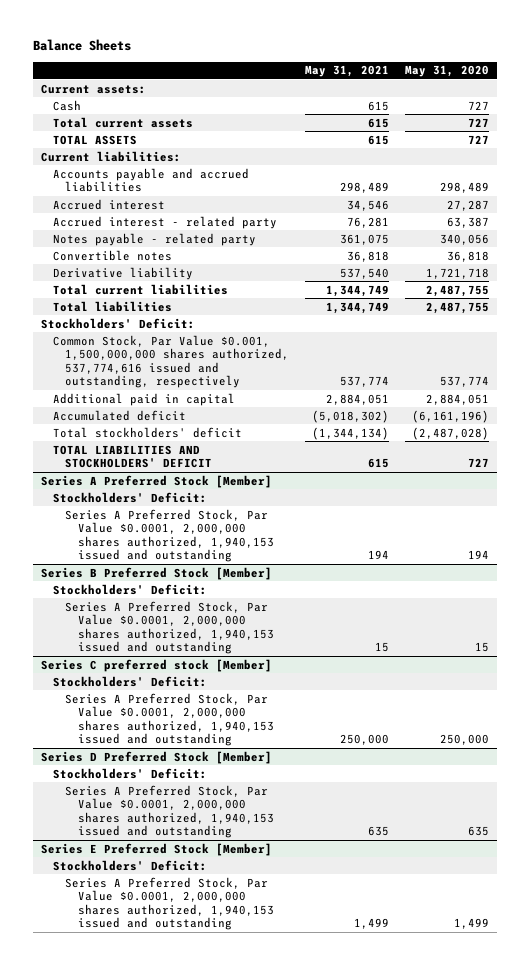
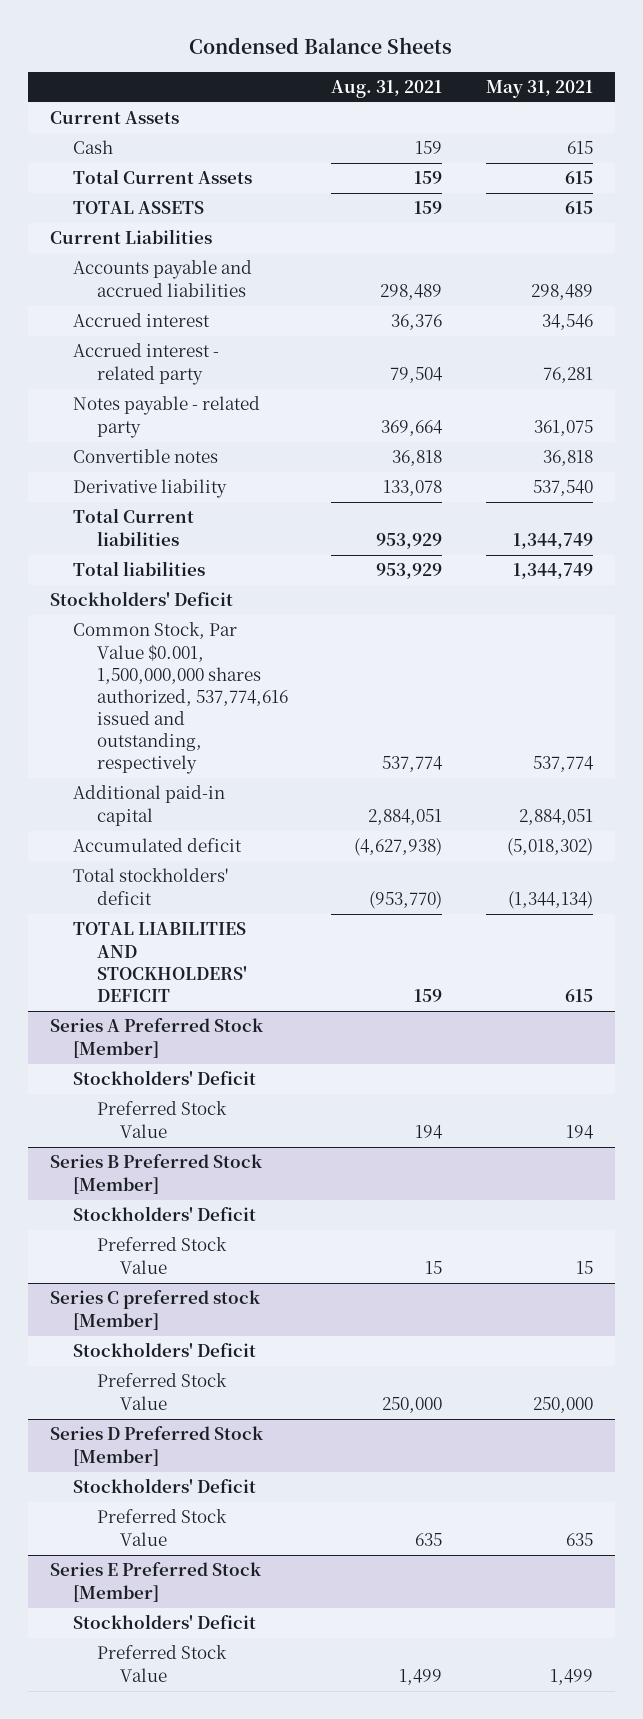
- Balance Sheets
+ Condensed Balance Sheets
- | May 31, 2021 | May 31, 2020
+ | Aug. 31, 2021 | May 31, 2021
- Current assets:
+ Current Assets
- Total current assets | 615 | 727
+ Total Current Assets | 159 | 615
- Current liabilities:
+ Current Liabilities
- Total current liabilities | 1,344,749 | 2,487,755
+ Total Current liabilities | 953,929 | 1,344,749
- Stockholders' Deficit:
+ Stockholders' Deficit
- Additional paid in capital | 2,884,051 | 2,884,051
+ Additional paid-in capital | 2,884,051 | 2,884,051
@ Series A Preferred Stock [Member]
- Stockholders' Deficit:
- Series A Preferred Stock, Par Value $0.0001, 2,000,000 shares authorized, 1,940,153 issued and outstanding | 194 | 194
+ Stockholders' Deficit
+ Preferred Stock Value | 194 | 194
@ Series B Preferred Stock [Member]
- Stockholders' Deficit:
- Series A Preferred Stock, Par Value $0.0001, 2,000,000 shares authorized, 1,940,153 issued and outstanding | 15 | 15
+ Stockholders' Deficit
+ Preferred Stock Value | 15 | 15
@ Series C preferred stock [Member]
- Stockholders' Deficit:
- Series A Preferred Stock, Par Value $0.0001, 2,000,000 shares authorized, 1,940,153 issued and outstanding | 250,000 | 250,000
+ Stockholders' Deficit
+ Preferred Stock Value | 250,000 | 250,000
@ Series D Preferred Stock [Member]
- Stockholders' Deficit:
- Series A Preferred Stock, Par Value $0.0001, 2,000,000 shares authorized, 1,940,153 issued and outstanding | 635 | 635
+ Stockholders' Deficit
+ Preferred Stock Value | 635 | 635
@ Series E Preferred Stock [Member]
- Stockholders' Deficit:
- Series A Preferred Stock, Par Value $0.0001, 2,000,000 shares authorized, 1,940,153 issued and outstanding | 1,499 | 1,499
+ Stockholders' Deficit
+ Preferred Stock Value | 1,499 | 1,499

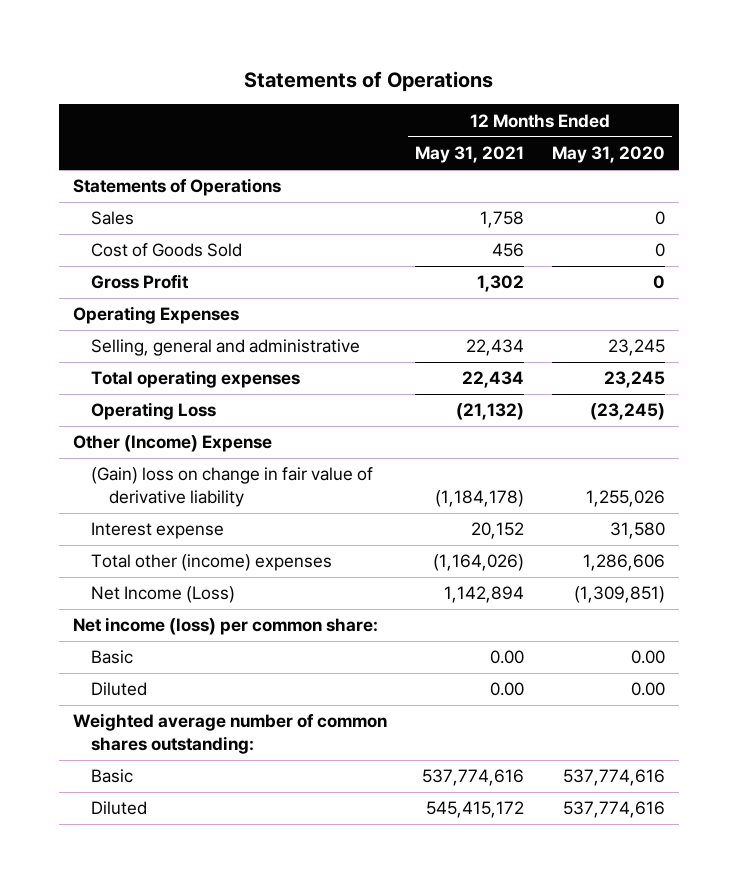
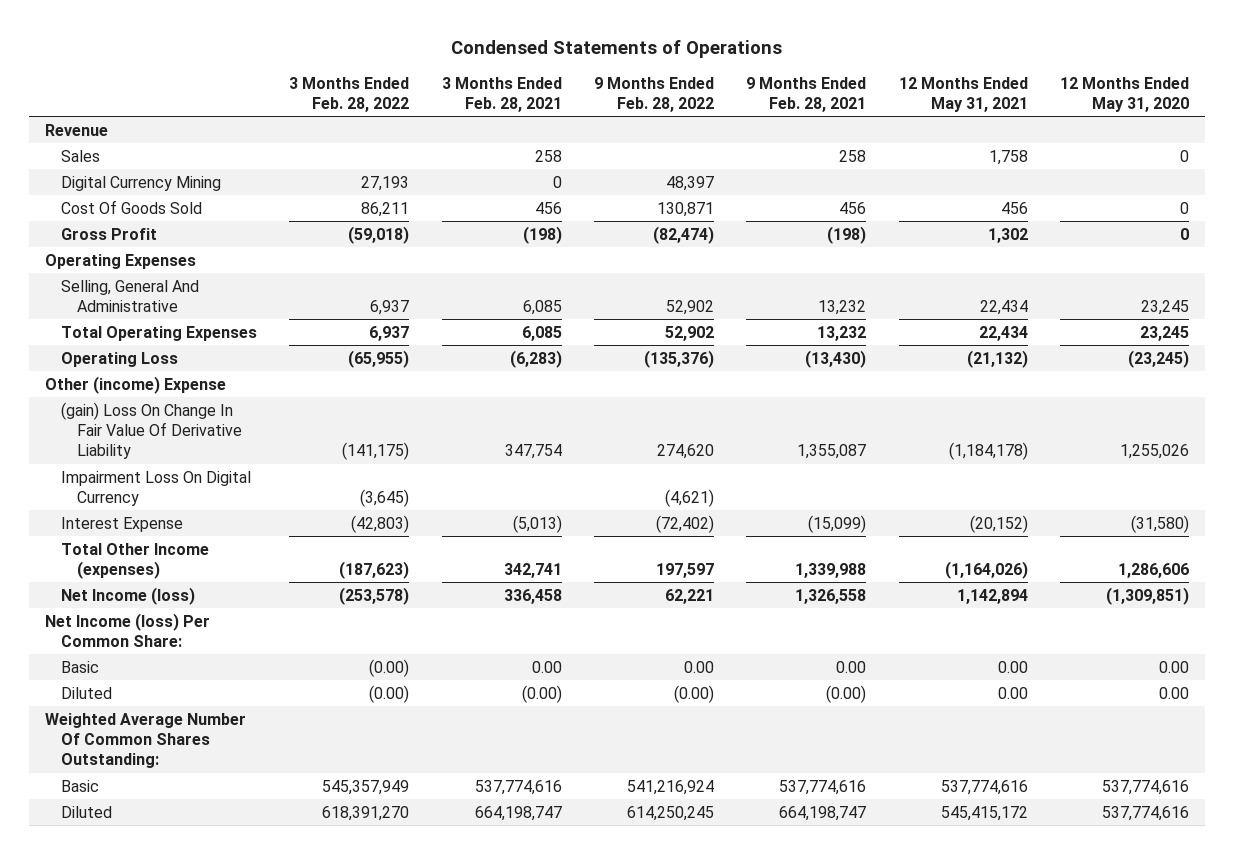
- Statements of Operations
+ Condensed Statements of Operations
- | 12 Months Ended May 31, 2021 | 12 Months Ended May 31, 2020
+ | 3 Months Ended Feb. 28, 2022 | 3 Months Ended Feb. 28, 2021 | 9 Months Ended Feb. 28, 2022 | 9 Months Ended Feb. 28, 2021 | 12 Months Ended May 31, 2021 | 12 Months Ended May 31, 2020
- Statements of Operations
+ Revenue
- Cost of Goods Sold | 456 | 0
+ Digital Currency Mining | 27,193 | 0 | 48,397 | | |
+ Cost Of Goods Sold | 86,211 | 456 | 130,871 | 456 | 456 | 0
- Selling, general and administrative | 22,434 | 23,245
- Total operating expenses | 22,434 | 23,245
+ Selling, General And Administrative | 6,937 | 6,085 | 52,902 | 13,232 | 22,434 | 23,245
+ Total Operating Expenses | 6,937 | 6,085 | 52,902 | 13,232 | 22,434 | 23,245
- Other (Income) Expense
- (Gain) loss on change in fair value of derivative liability | (1,184,178) | 1,255,026
- Interest expense | 20,152 | 31,580
- Total other (income) expenses | (1,164,026) | 1,286,606
- Net Income (Loss) | 1,142,894 | (1,309,851)
- Net income (loss) per common share:
+ Other (income) Expense
+ (gain) Loss On Change In Fair Value Of Derivative Liability | (141,175) | 347,754 | 274,620 | 1,355,087 | (1,184,178) | 1,255,026
+ Impairment Loss On Digital Currency | (3,645) | | (4,621) | | |
+ Interest Expense | (42,803) | (5,013) | (72,402) | (15,099) | (20,152) | (31,580)
+ Total Other Income (expenses) | (187,623) | 342,741 | 197,597 | 1,339,988 | (1,164,026) | 1,286,606
+ Net Income (loss) | (253,578) | 336,458 | 62,221 | 1,326,558 | 1,142,894 | (1,309,851)
+ Net Income (loss) Per Common Share:
- Weighted average number of common shares outstanding:
+ Weighted Average Number Of Common Shares Outstanding:

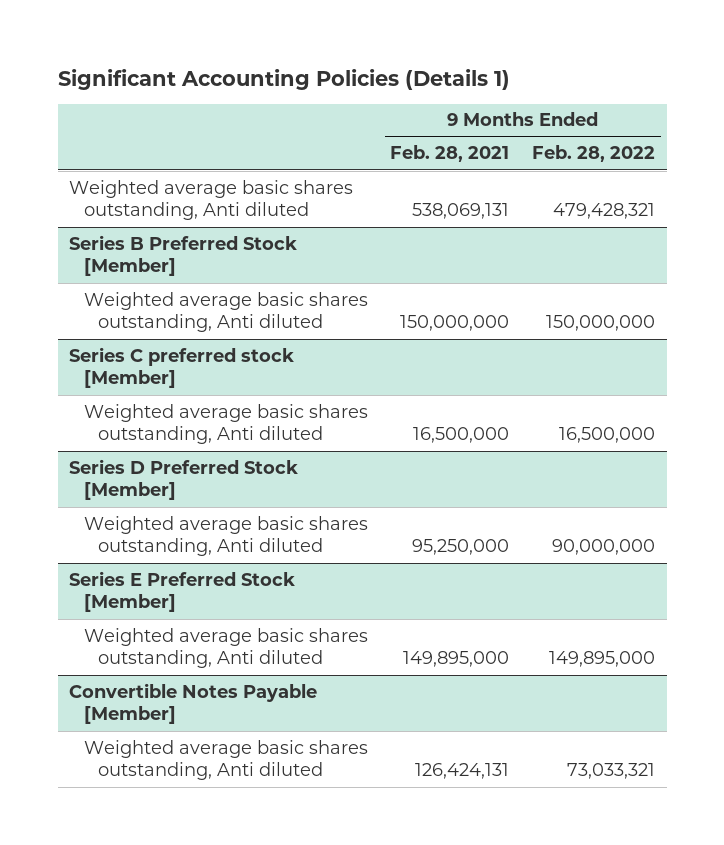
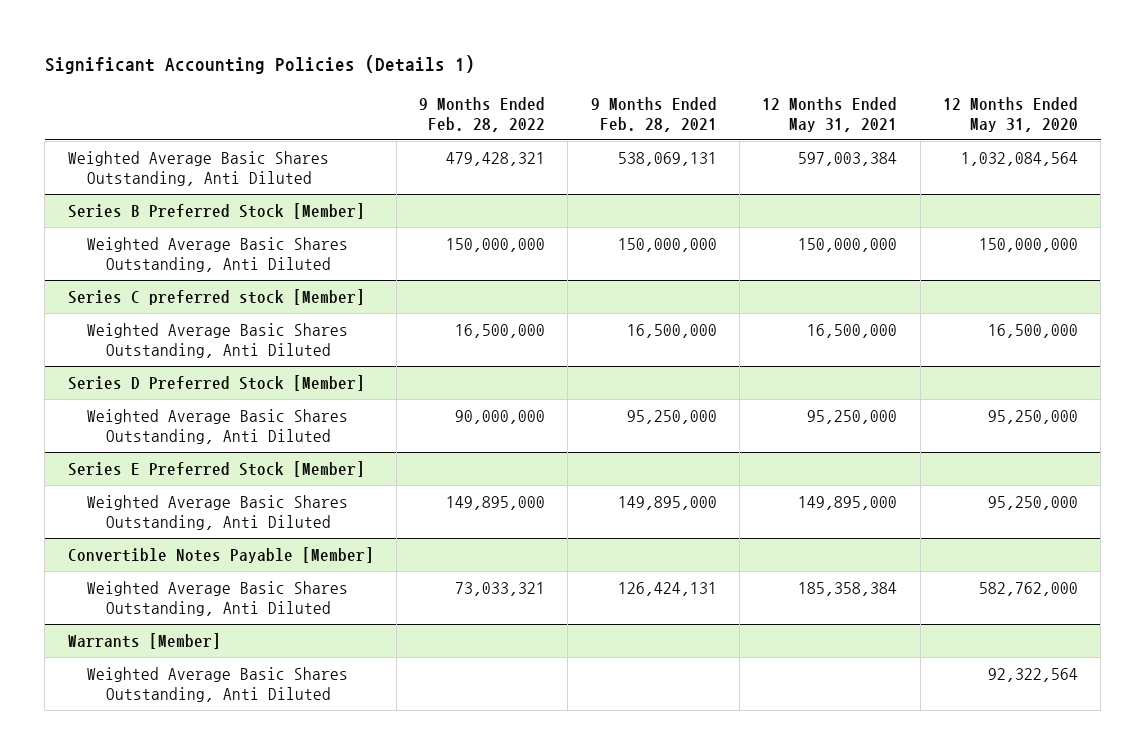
- | 9 Months Ended Feb. 28, 2021 | 9 Months Ended Feb. 28, 2022
+ | 9 Months Ended Feb. 28, 2022 | 9 Months Ended Feb. 28, 2021 | 12 Months Ended May 31, 2021 | 12 Months Ended May 31, 2020
- Weighted average basic shares outstanding, Anti diluted | 538,069,131 | 479,428,321
+ Weighted Average Basic Shares Outstanding, Anti Diluted | 479,428,321 | 538,069,131 | 597,003,384 | 1,032,084,564
@ Series B Preferred Stock [Member]
- Weighted average basic shares outstanding, Anti diluted | 150,000,000 | 150,000,000
+ Weighted Average Basic Shares Outstanding, Anti Diluted | 150,000,000 | 150,000,000 | 150,000,000 | 150,000,000
@ Series C preferred stock [Member]
- Weighted average basic shares outstanding, Anti diluted | 16,500,000 | 16,500,000
+ Weighted Average Basic Shares Outstanding, Anti Diluted | 16,500,000 | 16,500,000 | 16,500,000 | 16,500,000
@ Series D Preferred Stock [Member]
- Weighted average basic shares outstanding, Anti diluted | 95,250,000 | 90,000,000
+ Weighted Average Basic Shares Outstanding, Anti Diluted | 90,000,000 | 95,250,000 | 95,250,000 | 95,250,000
@ Series E Preferred Stock [Member]
- Weighted average basic shares outstanding, Anti diluted | 149,895,000 | 149,895,000
+ Weighted Average Basic Shares Outstanding, Anti Diluted | 149,895,000 | 149,895,000 | 149,895,000 | 95,250,000
@ Convertible Notes Payable [Member]
- Weighted average basic shares outstanding, Anti diluted | 126,424,131 | 73,033,321
+ Weighted Average Basic Shares Outstanding, Anti Diluted | 73,033,321 | 126,424,131 | 185,358,384 | 582,762,000
+ Warrants [Member]
+ Weighted Average Basic Shares Outstanding, Anti Diluted | | | | 92,322,564

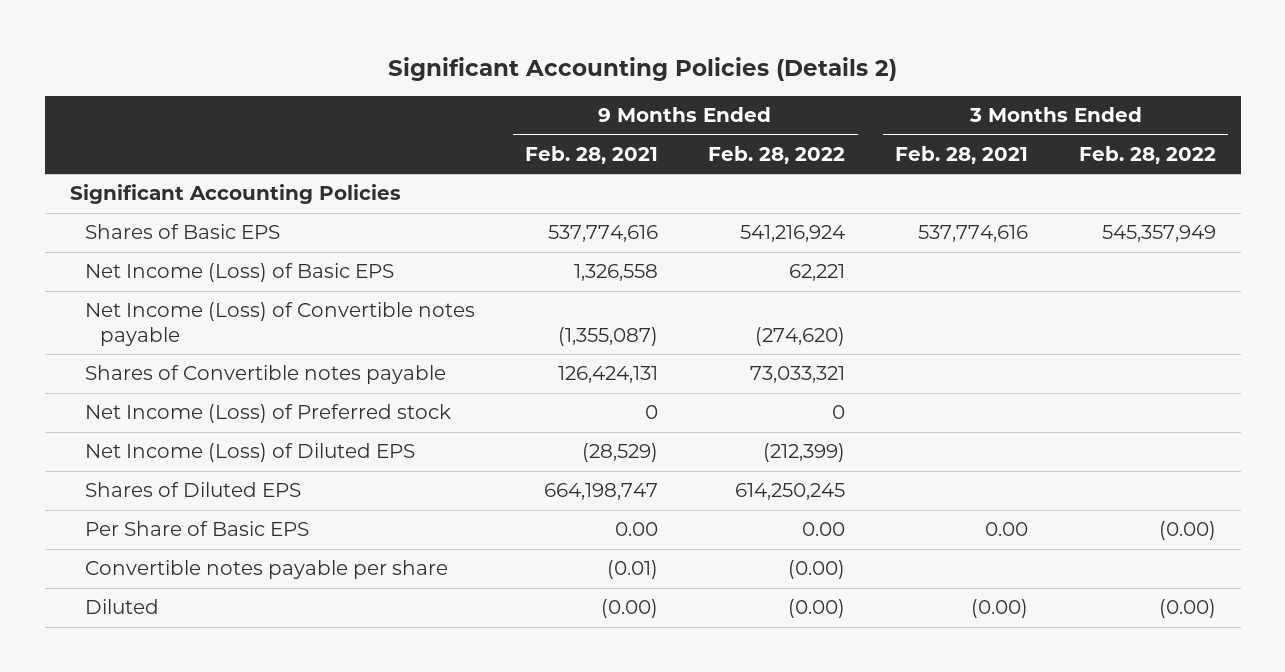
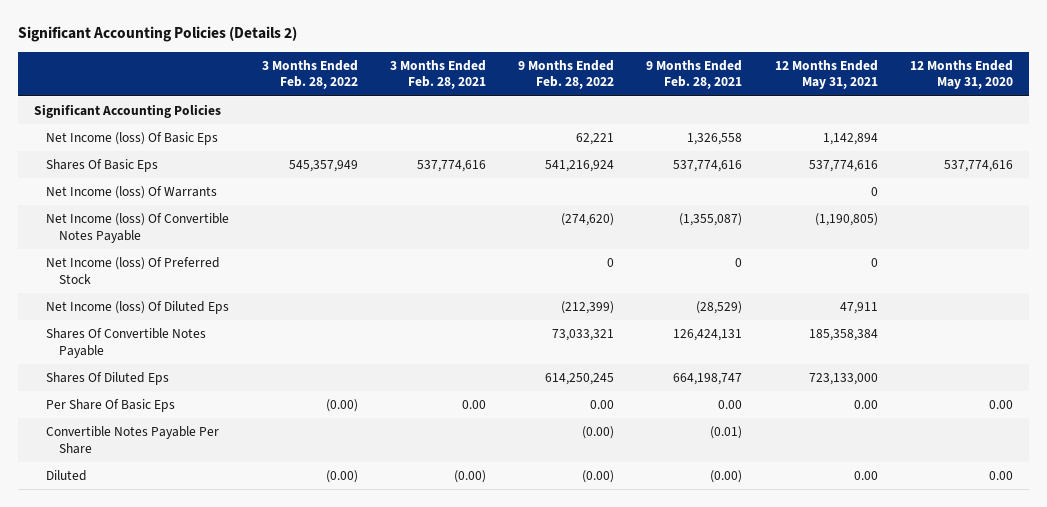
- | 9 Months Ended Feb. 28, 2021 | 9 Months Ended Feb. 28, 2022 | 3 Months Ended Feb. 28, 2021 | 3 Months Ended Feb. 28, 2022
+ | 3 Months Ended Feb. 28, 2022 | 3 Months Ended Feb. 28, 2021 | 9 Months Ended Feb. 28, 2022 | 9 Months Ended Feb. 28, 2021 | 12 Months Ended May 31, 2021 | 12 Months Ended May 31, 2020
- Shares of Basic EPS | 537,774,616 | 541,216,924 | 537,774,616 | 545,357,949
- Net Income (Loss) of Basic EPS | 1,326,558 | 62,221 | |
- Net Income (Loss) of Convertible notes payable | (1,355,087) | (274,620) | |
- Shares of Convertible notes payable | 126,424,131 | 73,033,321 | |
- Net Income (Loss) of Preferred stock | 0 | 0 | |
- Net Income (Loss) of Diluted EPS | (28,529) | (212,399) | |
- Shares of Diluted EPS | 664,198,747 | 614,250,245 | |
- Per Share of Basic EPS | 0.00 | 0.00 | 0.00 | (0.00)
- Convertible notes payable per share | (0.01) | (0.00) | |
+ Net Income (loss) Of Basic Eps | | | 62,221 | 1,326,558 | 1,142,894 |
+ Shares Of Basic Eps | 545,357,949 | 537,774,616 | 541,216,924 | 537,774,616 | 537,774,616 | 537,774,616
+ Net Income (loss) Of Warrants | | | | | 0 |
+ Net Income (loss) Of Convertible Notes Payable | | | (274,620) | (1,355,087) | (1,190,805) |
+ Net Income (loss) Of Preferred Stock | | | 0 | 0 | 0 |
+ Net Income (loss) Of Diluted Eps | | | (212,399) | (28,529) | 47,911 |
+ Shares Of Convertible Notes Payable | | | 73,033,321 | 126,424,131 | 185,358,384 |
+ Shares Of Diluted Eps | | | 614,250,245 | 664,198,747 | 723,133,000 |
+ Per Share Of Basic Eps | (0.00) | 0.00 | 0.00 | 0.00 | 0.00 | 0.00
+ Convertible Notes Payable Per Share | | | (0.00) | (0.01) | |

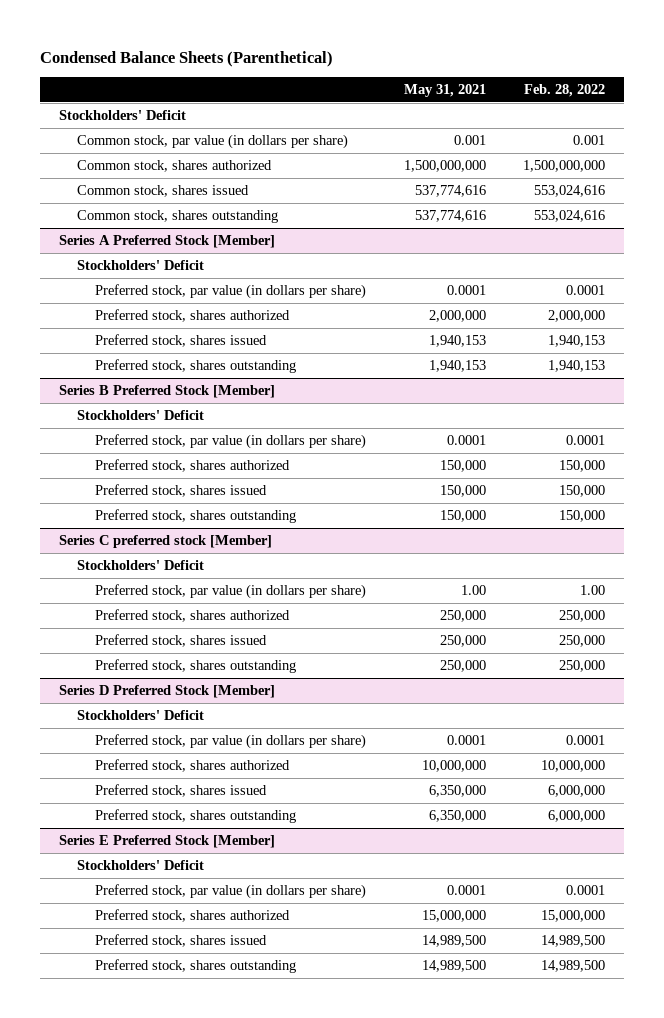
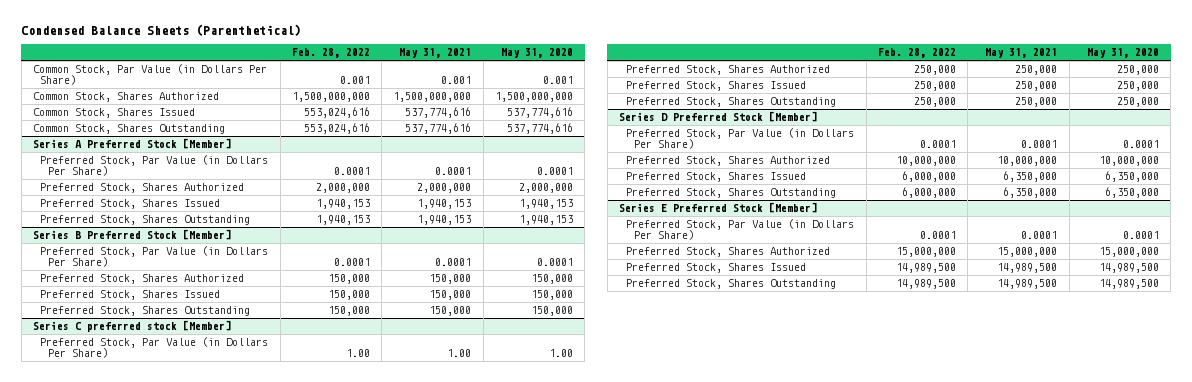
- | May 31, 2021 | Feb. 28, 2022
+ | Feb. 28, 2022 | May 31, 2021 | May 31, 2020
- Stockholders' Deficit
- Common stock, par value (in dollars per share) | 0.001 | 0.001
- Common stock, shares authorized | 1,500,000,000 | 1,500,000,000
- Common stock, shares issued | 537,774,616 | 553,024,616
- Common stock, shares outstanding | 537,774,616 | 553,024,616
+ Common Stock, Par Value (in Dollars Per Share) | 0.001 | 0.001 | 0.001
+ Common Stock, Shares Authorized | 1,500,000,000 | 1,500,000,000 | 1,500,000,000
+ Common Stock, Shares Issued | 553,024,616 | 537,774,616 | 537,774,616
+ Common Stock, Shares Outstanding | 553,024,616 | 537,774,616 | 537,774,616
@ Series A Preferred Stock [Member]
- Stockholders' Deficit
- Preferred stock, par value (in dollars per share) | 0.0001 | 0.0001
- Preferred stock, shares authorized | 2,000,000 | 2,000,000
- Preferred stock, shares issued | 1,940,153 | 1,940,153
- Preferred stock, shares outstanding | 1,940,153 | 1,940,153
+ Preferred Stock, Par Value (in Dollars Per Share) | 0.0001 | 0.0001 | 0.0001
+ Preferred Stock, Shares Authorized | 2,000,000 | 2,000,000 | 2,000,000
+ Preferred Stock, Shares Issued | 1,940,153 | 1,940,153 | 1,940,153
+ Preferred Stock, Shares Outstanding | 1,940,153 | 1,940,153 | 1,940,153
@ Series B Preferred Stock [Member]
- Stockholders' Deficit
- Preferred stock, par value (in dollars per share) | 0.0001 | 0.0001
- Preferred stock, shares authorized | 150,000 | 150,000
- Preferred stock, shares issued | 150,000 | 150,000
- Preferred stock, shares outstanding | 150,000 | 150,000
+ Preferred Stock, Par Value (in Dollars Per Share) | 0.0001 | 0.0001 | 0.0001
+ Preferred Stock, Shares Authorized | 150,000 | 150,000 | 150,000
+ Preferred Stock, Shares Issued | 150,000 | 150,000 | 150,000
+ Preferred Stock, Shares Outstanding | 150,000 | 150,000 | 150,000
@ Series C preferred stock [Member]
- Stockholders' Deficit
- Preferred stock, par value (in dollars per share) | 1.00 | 1.00
- Preferred stock, shares authorized | 250,000 | 250,000
- Preferred stock, shares issued | 250,000 | 250,000
- Preferred stock, shares outstanding | 250,000 | 250,000
+ Preferred Stock, Par Value (in Dollars Per Share) | 1.00 | 1.00 | 1.00
+ Preferred Stock, Shares Authorized | 250,000 | 250,000 | 250,000
+ Preferred Stock, Shares Issued | 250,000 | 250,000 | 250,000
+ Preferred Stock, Shares Outstanding | 250,000 | 250,000 | 250,000
@ Series D Preferred Stock [Member]
- Stockholders' Deficit
- Preferred stock, par value (in dollars per share) | 0.0001 | 0.0001
- Preferred stock, shares authorized | 10,000,000 | 10,000,000
- Preferred stock, shares issued | 6,350,000 | 6,000,000
- Preferred stock, shares outstanding | 6,350,000 | 6,000,000
+ Preferred Stock, Par Value (in Dollars Per Share) | 0.0001 | 0.0001 | 0.0001
+ Preferred Stock, Shares Authorized | 10,000,000 | 10,000,000 | 10,000,000
+ Preferred Stock, Shares Issued | 6,000,000 | 6,350,000 | 6,350,000
+ Preferred Stock, Shares Outstanding | 6,000,000 | 6,350,000 | 6,350,000
@ Series E Preferred Stock [Member]
- Stockholders' Deficit
- Preferred stock, par value (in dollars per share) | 0.0001 | 0.0001
- Preferred stock, shares authorized | 15,000,000 | 15,000,000
- Preferred stock, shares issued | 14,989,500 | 14,989,500
- Preferred stock, shares outstanding | 14,989,500 | 14,989,500
+ Preferred Stock, Par Value (in Dollars Per Share) | 0.0001 | 0.0001 | 0.0001
+ Preferred Stock, Shares Authorized | 15,000,000 | 15,000,000 | 15,000,000
+ Preferred Stock, Shares Issued | 14,989,500 | 14,989,500 | 14,989,500
+ Preferred Stock, Shares Outstanding | 14,989,500 | 14,989,500 | 14,989,500

